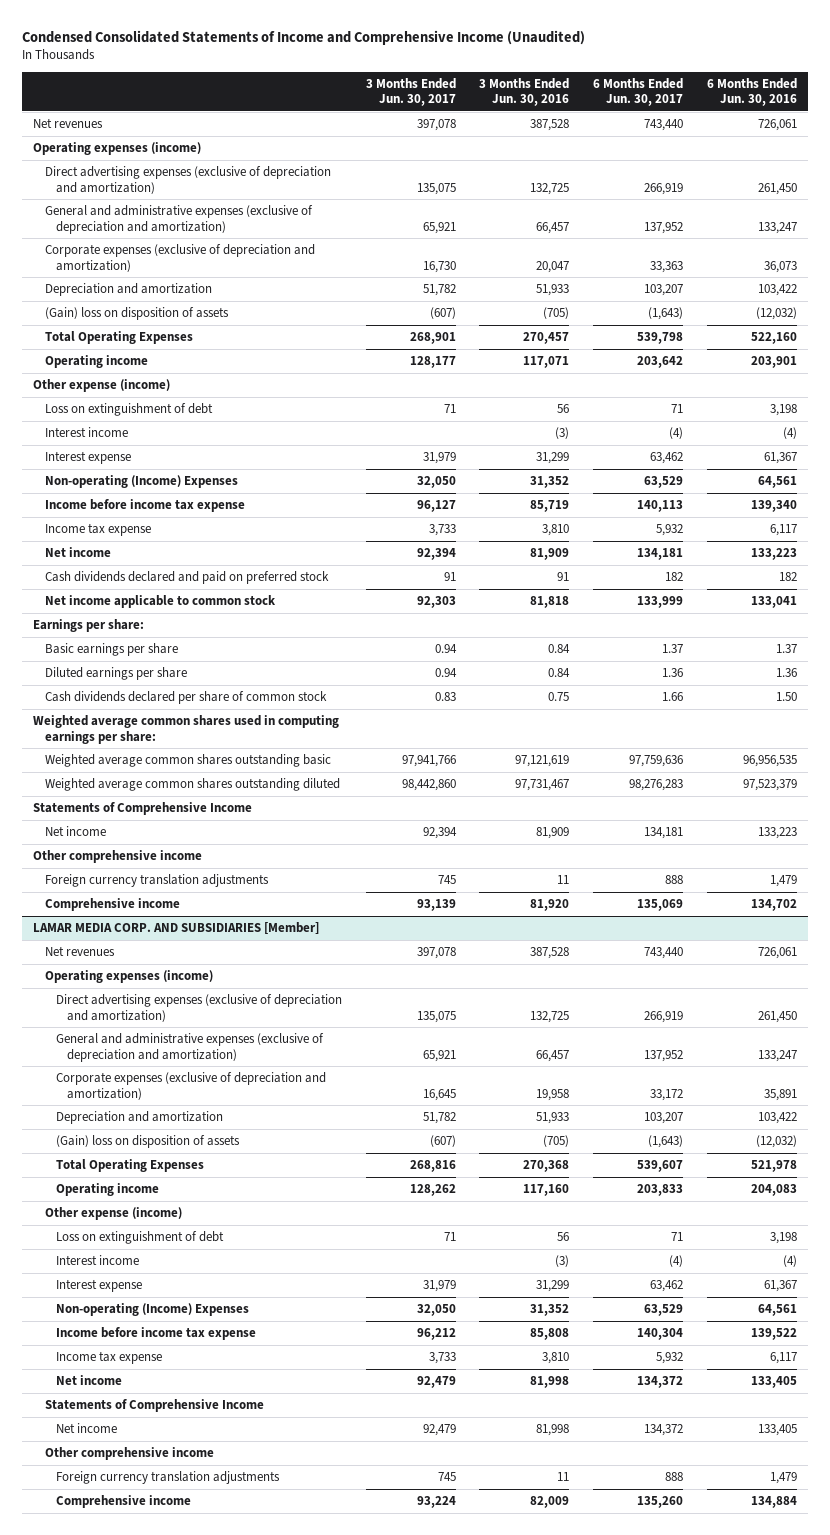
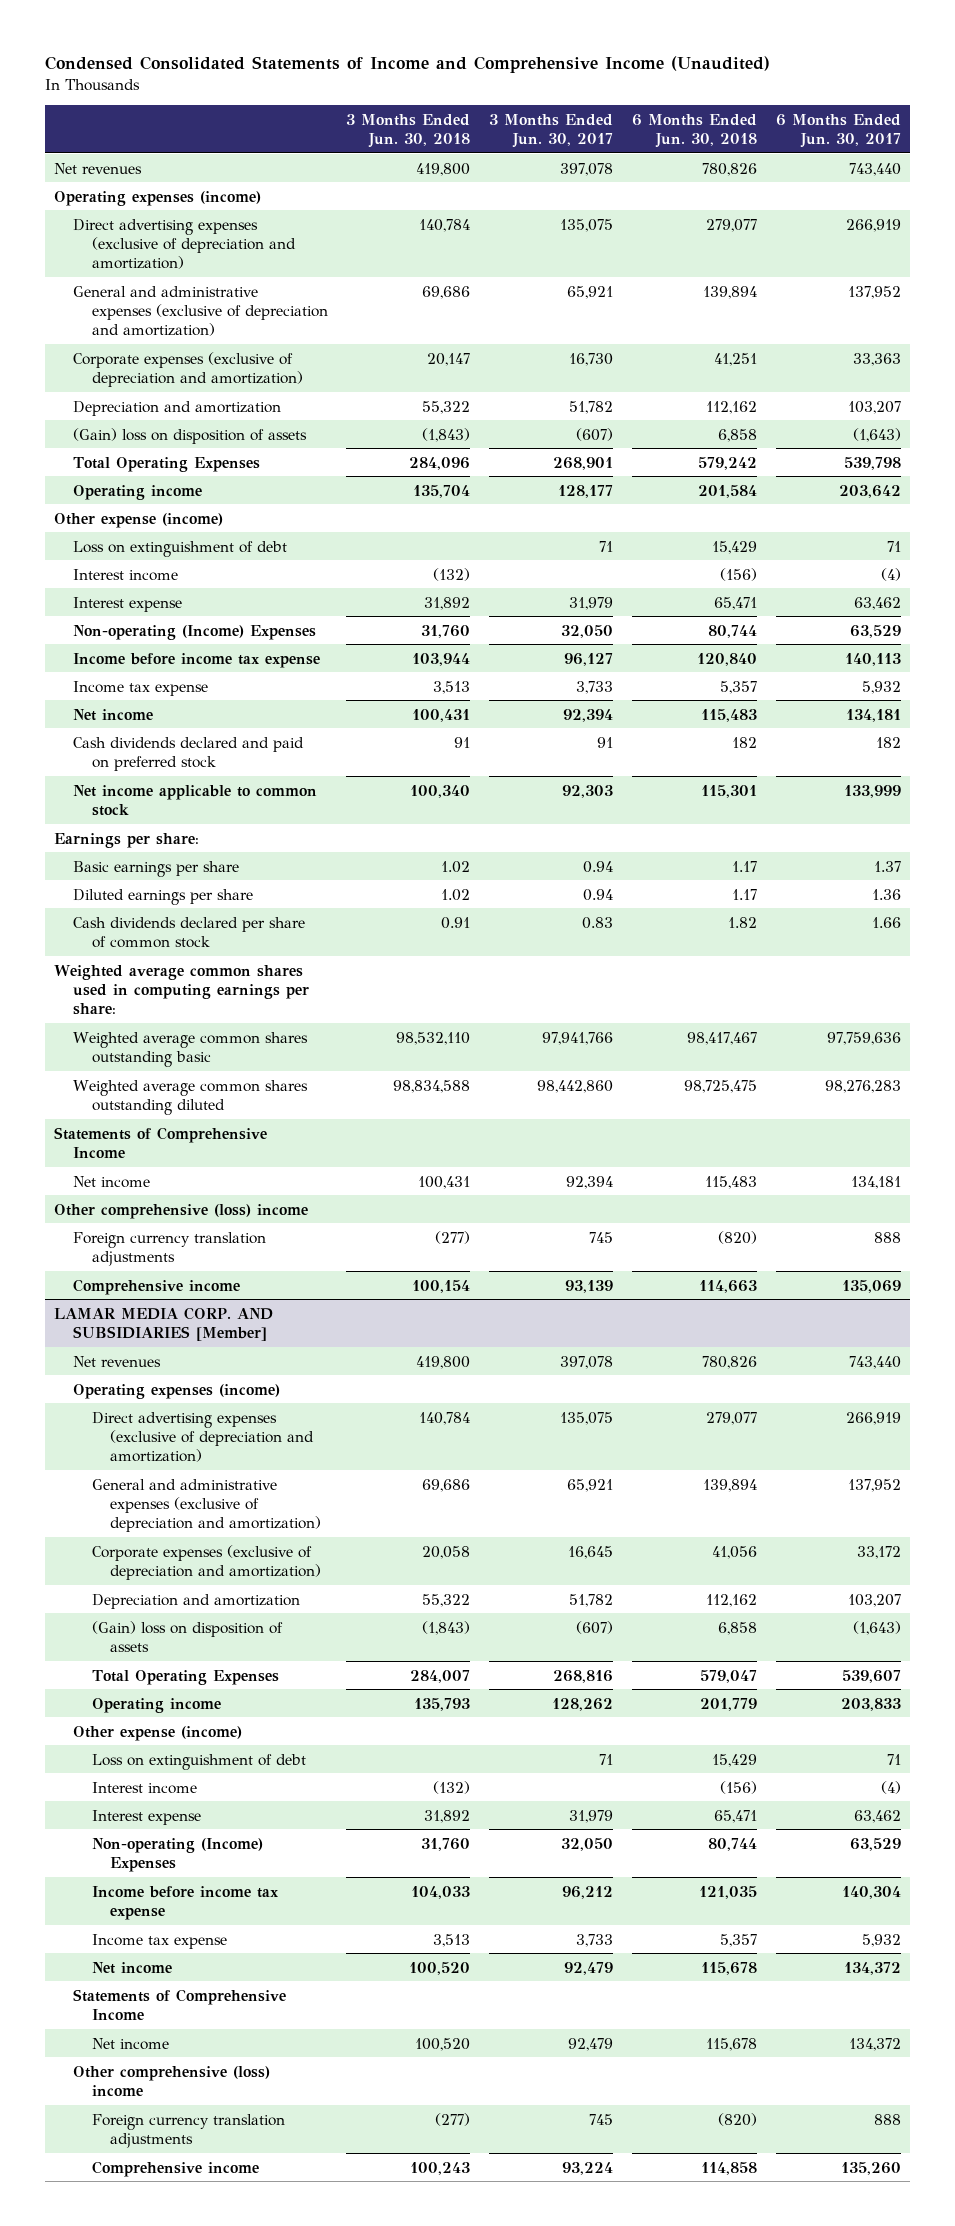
- | 3 Months Ended Jun. 30, 2017 | 3 Months Ended Jun. 30, 2016 | 6 Months Ended Jun. 30, 2017 | 6 Months Ended Jun. 30, 2016
+ | 3 Months Ended Jun. 30, 2018 | 3 Months Ended Jun. 30, 2017 | 6 Months Ended Jun. 30, 2018 | 6 Months Ended Jun. 30, 2017
- Other comprehensive income
+ Other comprehensive (loss) income
@ LAMAR MEDIA CORP. AND SUBSIDIARIES [Member]
- Other comprehensive income
+ Other comprehensive (loss) income

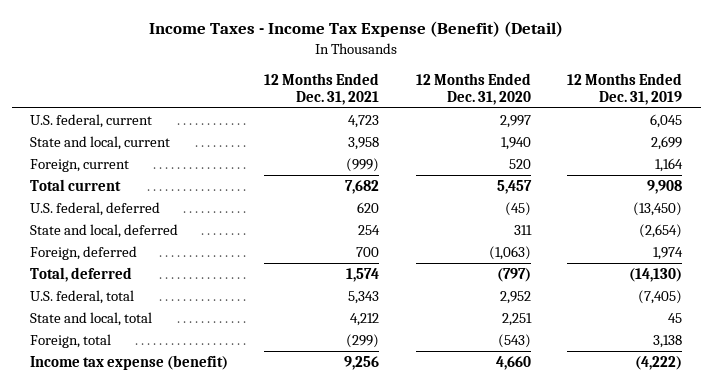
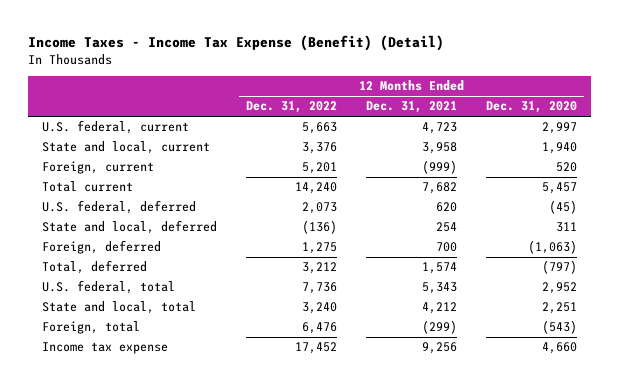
- | 12 Months Ended Dec. 31, 2021 | 12 Months Ended Dec. 31, 2020 | 12 Months Ended Dec. 31, 2019
+ | 12 Months Ended Dec. 31, 2022 | 12 Months Ended Dec. 31, 2021 | 12 Months Ended Dec. 31, 2020
- Income tax expense (benefit) | 9,256 | 4,660 | (4,222)
+ Income tax expense | 17,452 | 9,256 | 4,660

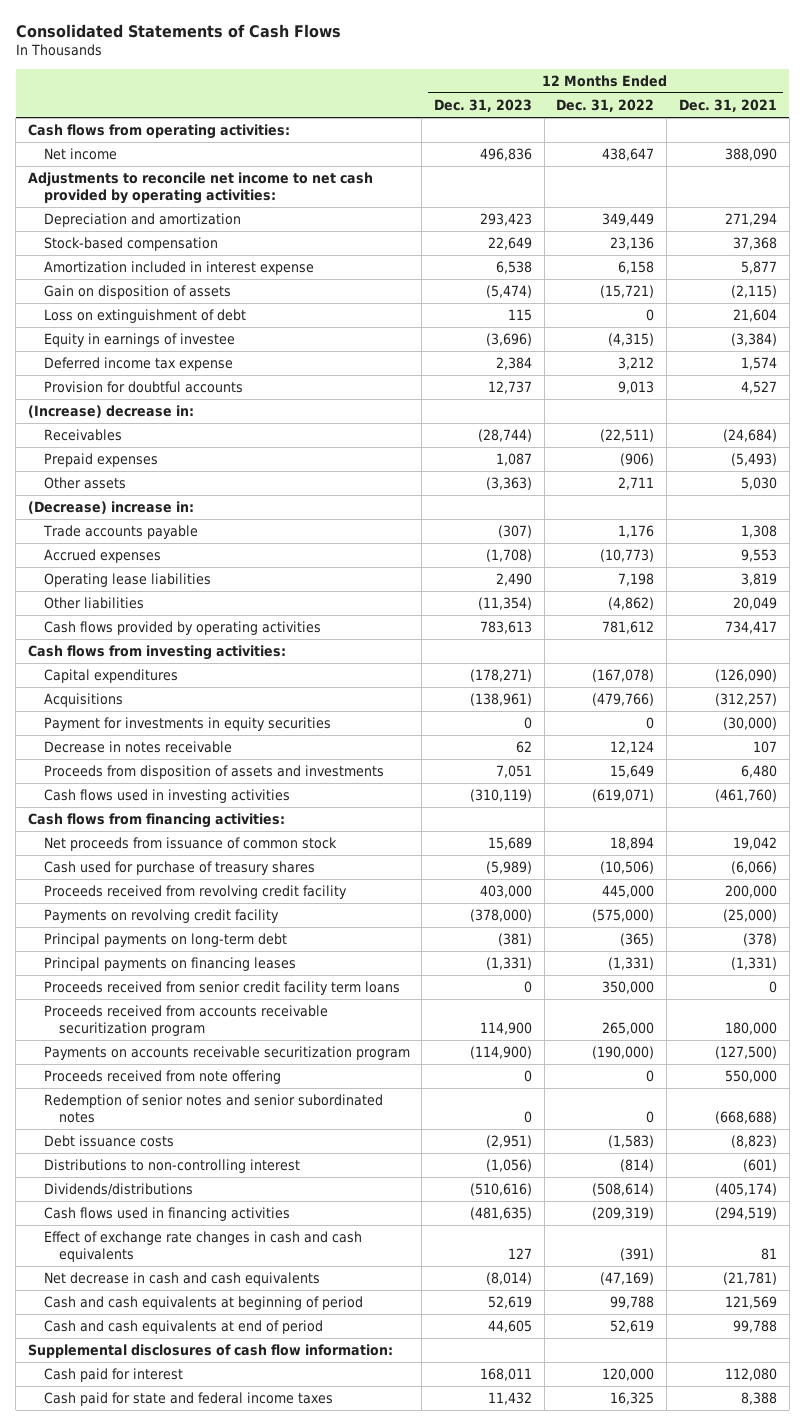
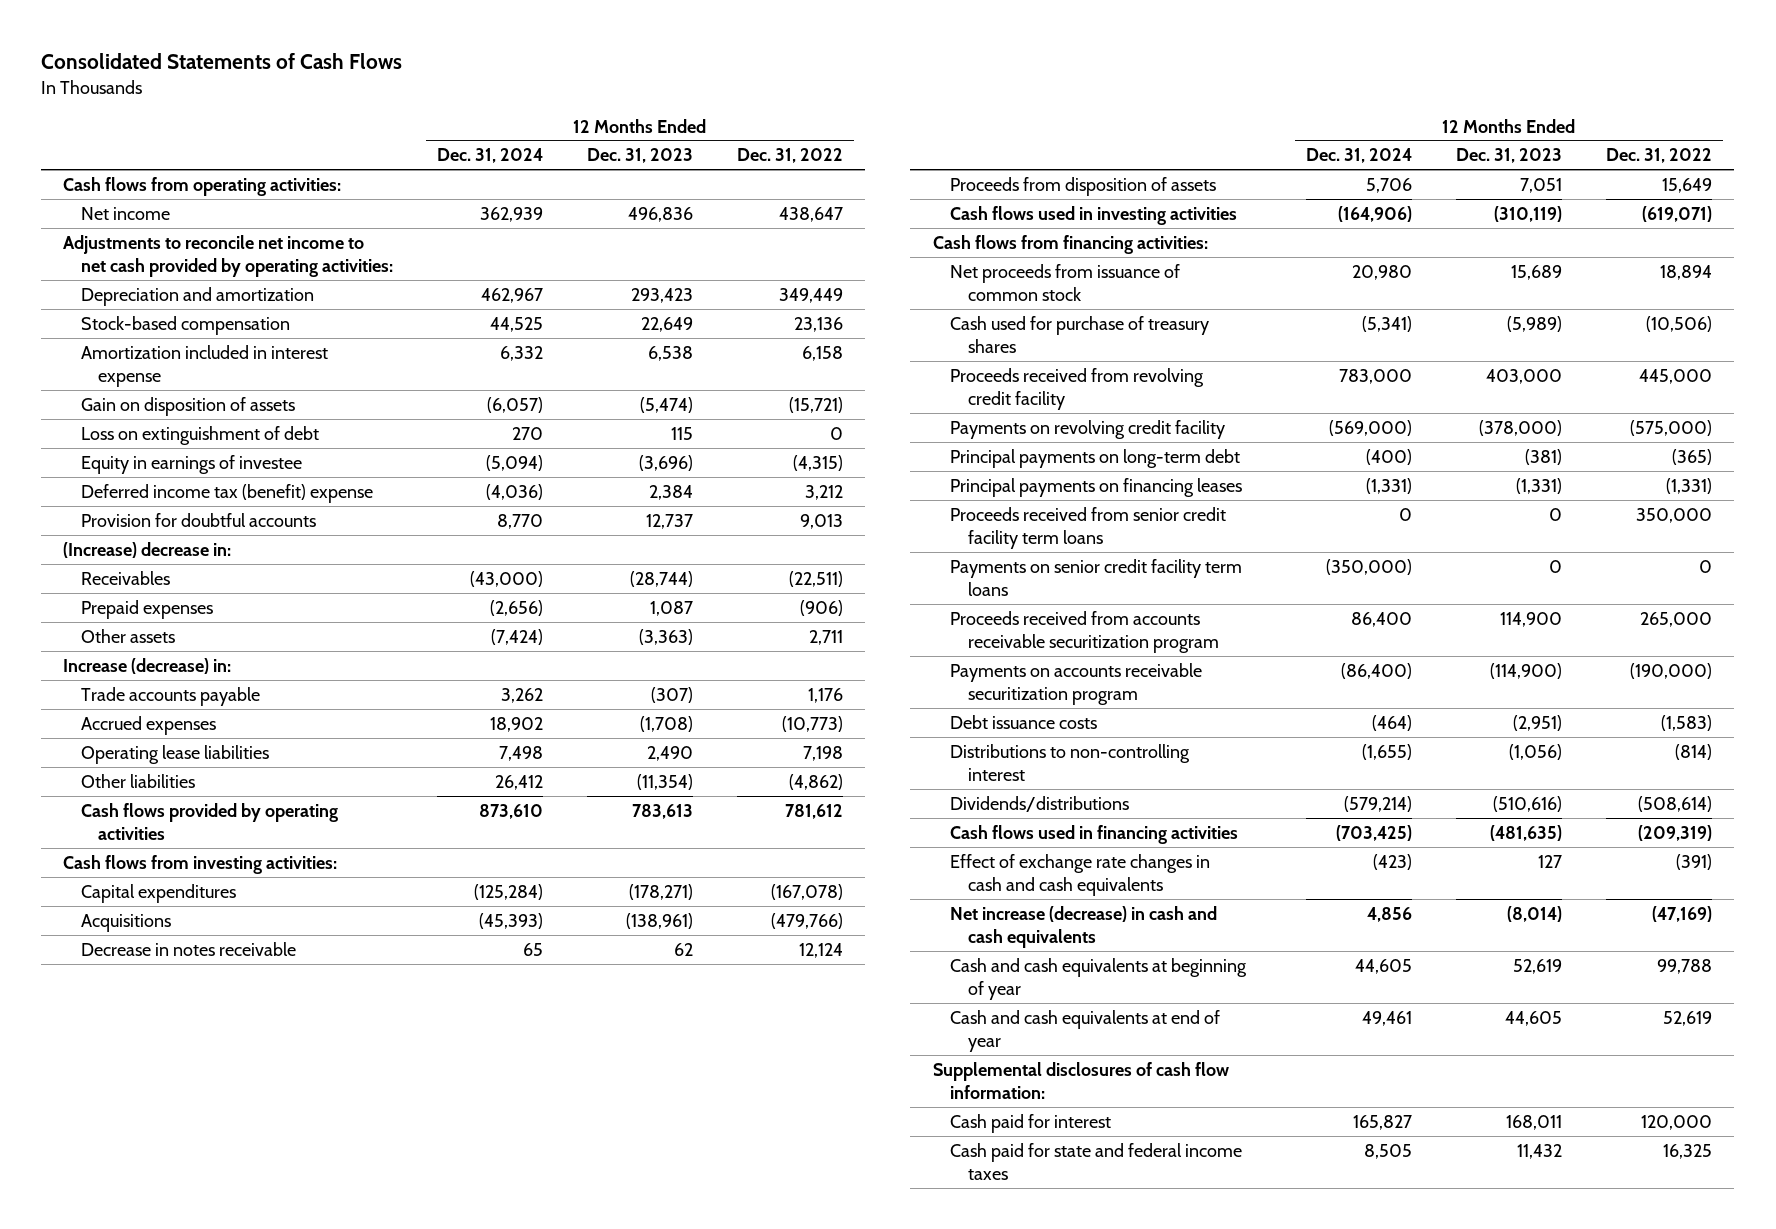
- | 12 Months Ended Dec. 31, 2023 | 12 Months Ended Dec. 31, 2022 | 12 Months Ended Dec. 31, 2021
+ | 12 Months Ended Dec. 31, 2024 | 12 Months Ended Dec. 31, 2023 | 12 Months Ended Dec. 31, 2022
- Deferred income tax expense | 2,384 | 3,212 | 1,574
+ Deferred income tax (benefit) expense | (4,036) | 2,384 | 3,212
- (Decrease) increase in:
+ Increase (decrease) in:
- Payment for investments in equity securities | 0 | 0 | (30,000)
- Proceeds from disposition of assets and investments | 7,051 | 15,649 | 6,480
+ Proceeds from disposition of assets | 5,706 | 7,051 | 15,649
+ Payments on senior credit facility term loans | (350,000) | 0 | 0
- Proceeds received from note offering | 0 | 0 | 550,000
- Redemption of senior notes and senior subordinated notes | 0 | 0 | (668,688)
- Net decrease in cash and cash equivalents | (8,014) | (47,169) | (21,781)
- Cash and cash equivalents at beginning of period | 52,619 | 99,788 | 121,569
- Cash and cash equivalents at end of period | 44,605 | 52,619 | 99,788
+ Net increase (decrease) in cash and cash equivalents | 4,856 | (8,014) | (47,169)
+ Cash and cash equivalents at beginning of year | 44,605 | 52,619 | 99,788
+ Cash and cash equivalents at end of year | 49,461 | 44,605 | 52,619

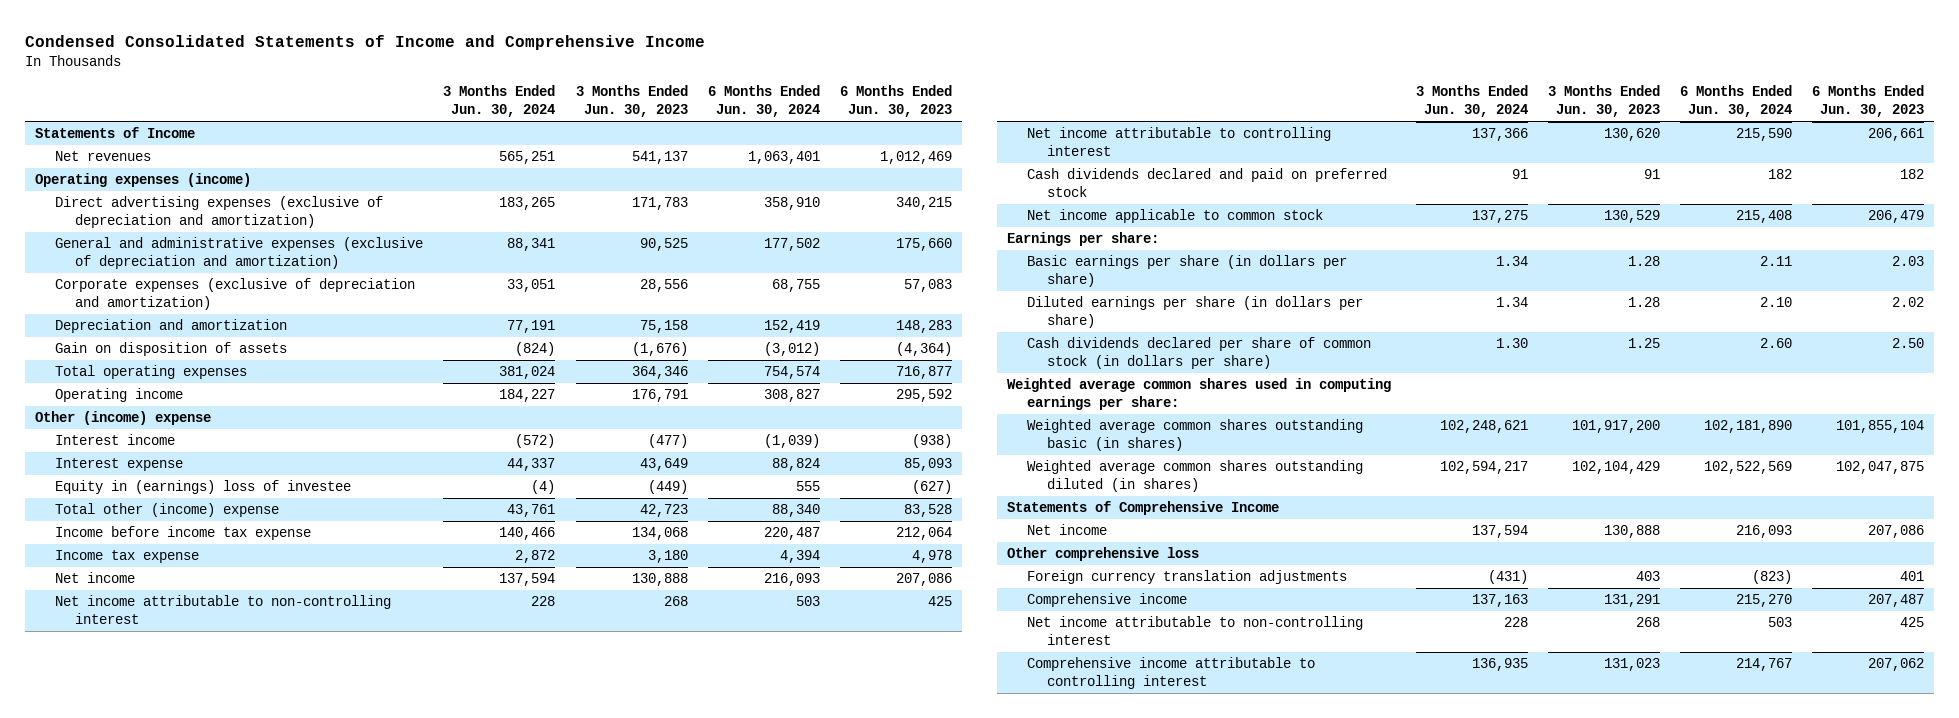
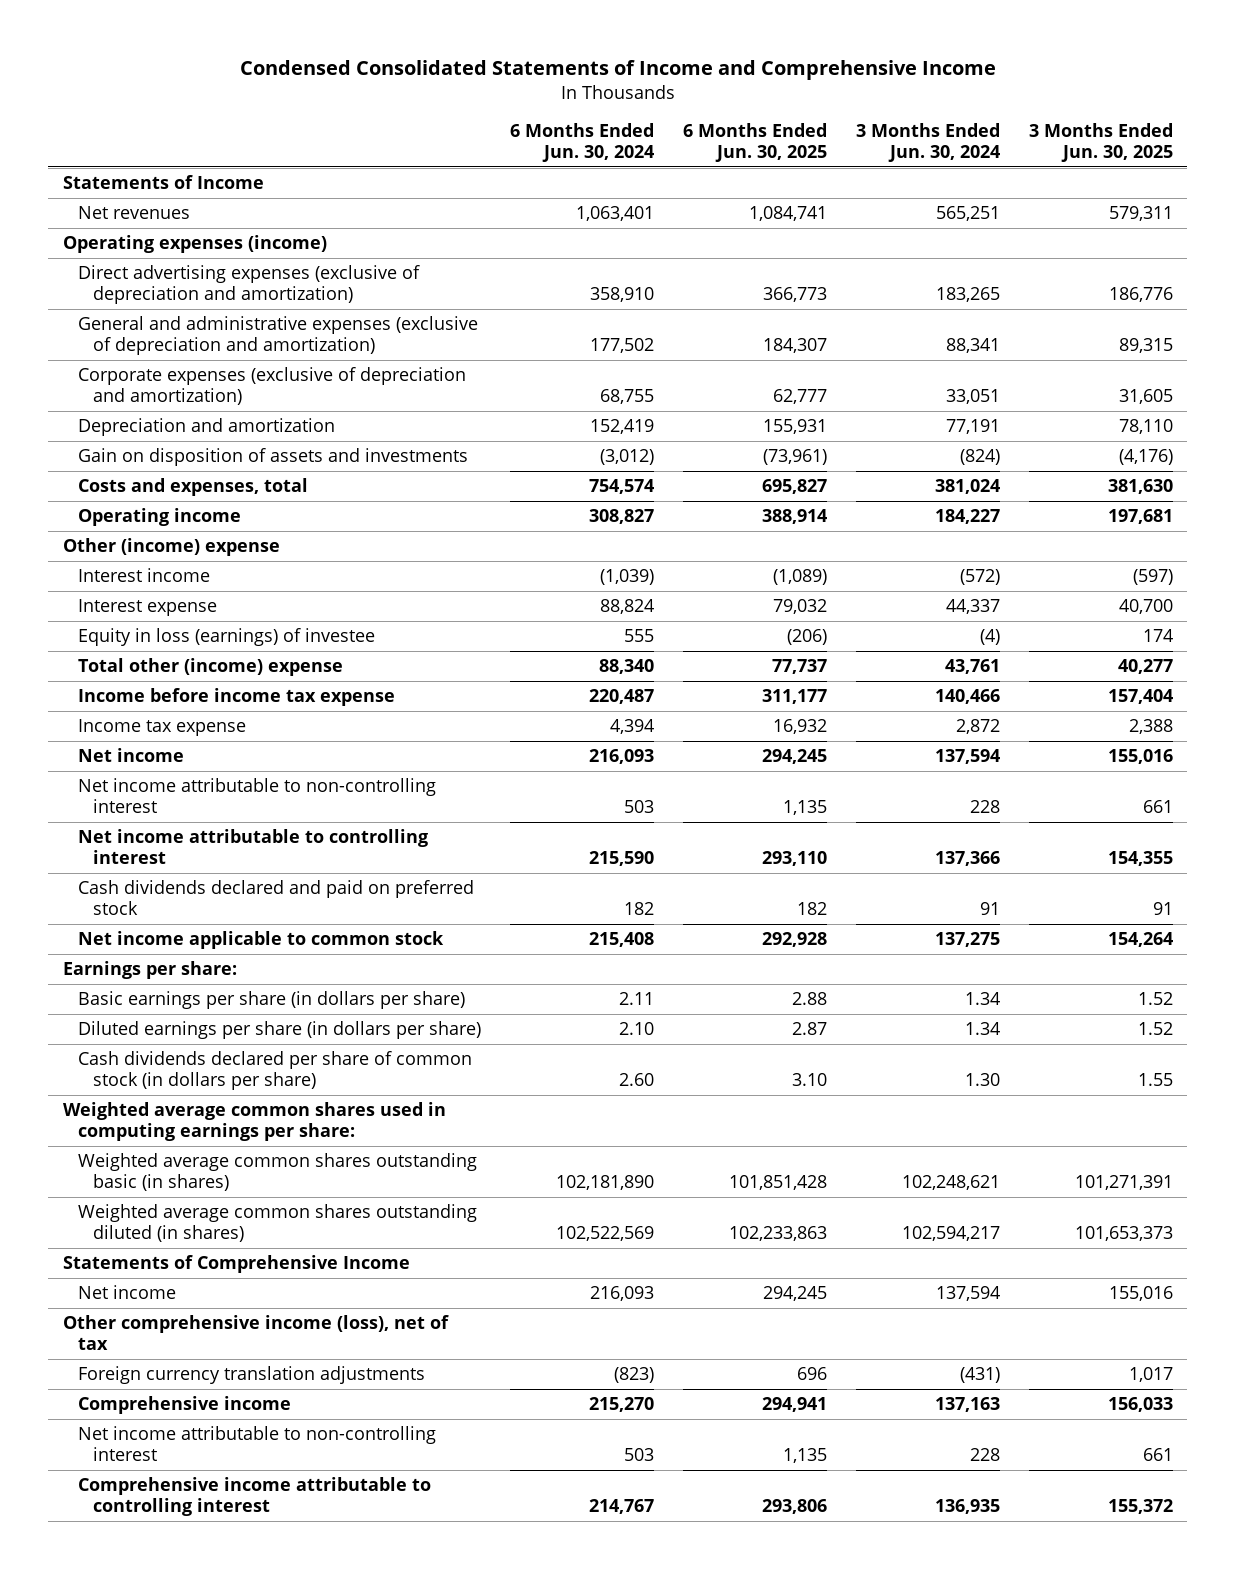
- | 3 Months Ended Jun. 30, 2024 | 3 Months Ended Jun. 30, 2023 | 6 Months Ended Jun. 30, 2024 | 6 Months Ended Jun. 30, 2023
+ | 6 Months Ended Jun. 30, 2024 | 6 Months Ended Jun. 30, 2025 | 3 Months Ended Jun. 30, 2024 | 3 Months Ended Jun. 30, 2025
- Gain on disposition of assets | (824) | (1,676) | (3,012) | (4,364)
- Total operating expenses | 381,024 | 364,346 | 754,574 | 716,877
+ Gain on disposition of assets and investments | (3,012) | (73,961) | (824) | (4,176)
+ Costs and expenses, total | 754,574 | 695,827 | 381,024 | 381,630
- Equity in (earnings) loss of investee | (4) | (449) | 555 | (627)
+ Equity in loss (earnings) of investee | 555 | (206) | (4) | 174
- Other comprehensive loss
+ Other comprehensive income (loss), net of tax

